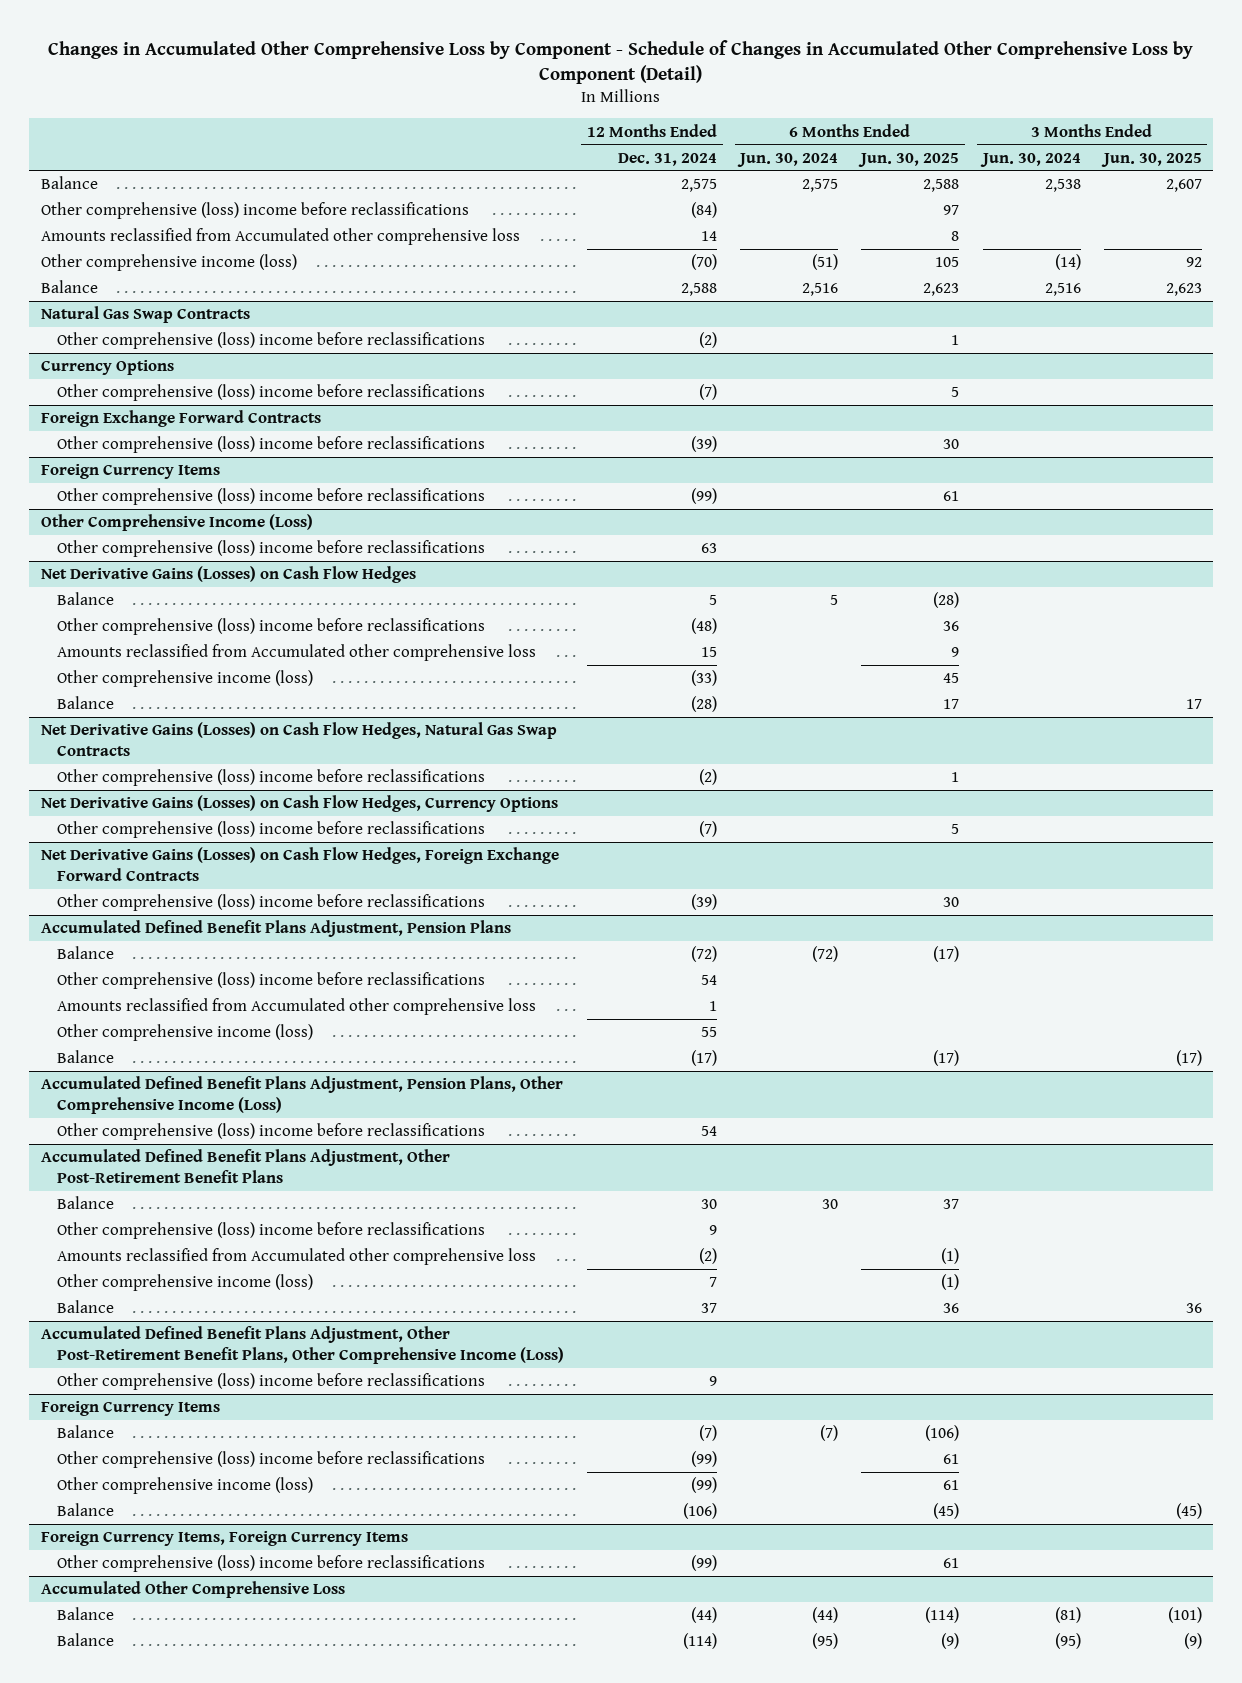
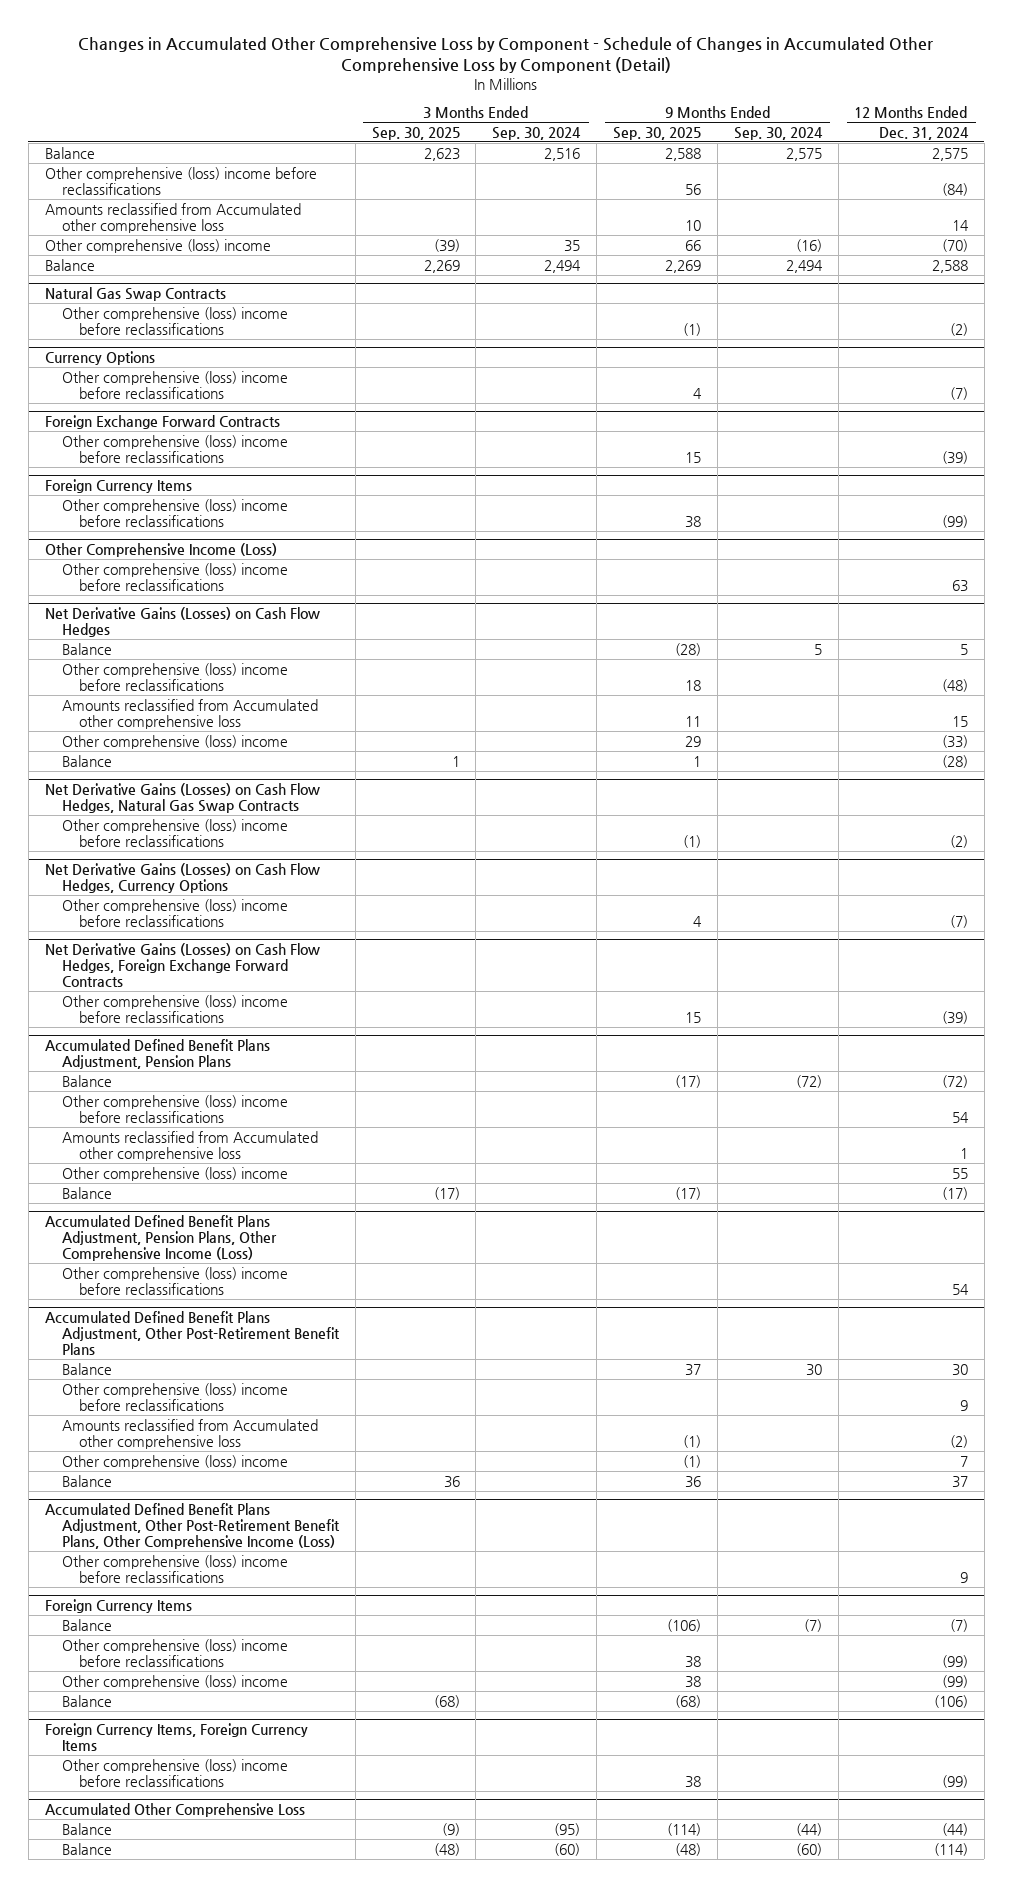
- | 12 Months Ended Dec. 31, 2024 | 6 Months Ended Jun. 30, 2024 | 6 Months Ended Jun. 30, 2025 | 3 Months Ended Jun. 30, 2024 | 3 Months Ended Jun. 30, 2025
+ | 3 Months Ended Sep. 30, 2025 | 3 Months Ended Sep. 30, 2024 | 9 Months Ended Sep. 30, 2025 | 9 Months Ended Sep. 30, 2024 | 12 Months Ended Dec. 31, 2024
- Other comprehensive income (loss) | (70) | (51) | 105 | (14) | 92
+ Other comprehensive (loss) income | (39) | 35 | 66 | (16) | (70)
@ Net Derivative Gains (Losses) on Cash Flow Hedges
- Other comprehensive income (loss) | (33) | | 45 | |
+ Other comprehensive (loss) income | | | 29 | | (33)
@ Accumulated Defined Benefit Plans Adjustment, Pension Plans
- Other comprehensive income (loss) | 55 | | | |
+ Other comprehensive (loss) income | | | | | 55
@ Accumulated Defined Benefit Plans Adjustment, Other Post-Retirement Benefit Plans
- Other comprehensive income (loss) | 7 | | (1) | |
+ Other comprehensive (loss) income | | | (1) | | 7
@ Foreign Currency Items
- Other comprehensive income (loss) | (99) | | 61 | |
+ Other comprehensive (loss) income | | | 38 | | (99)

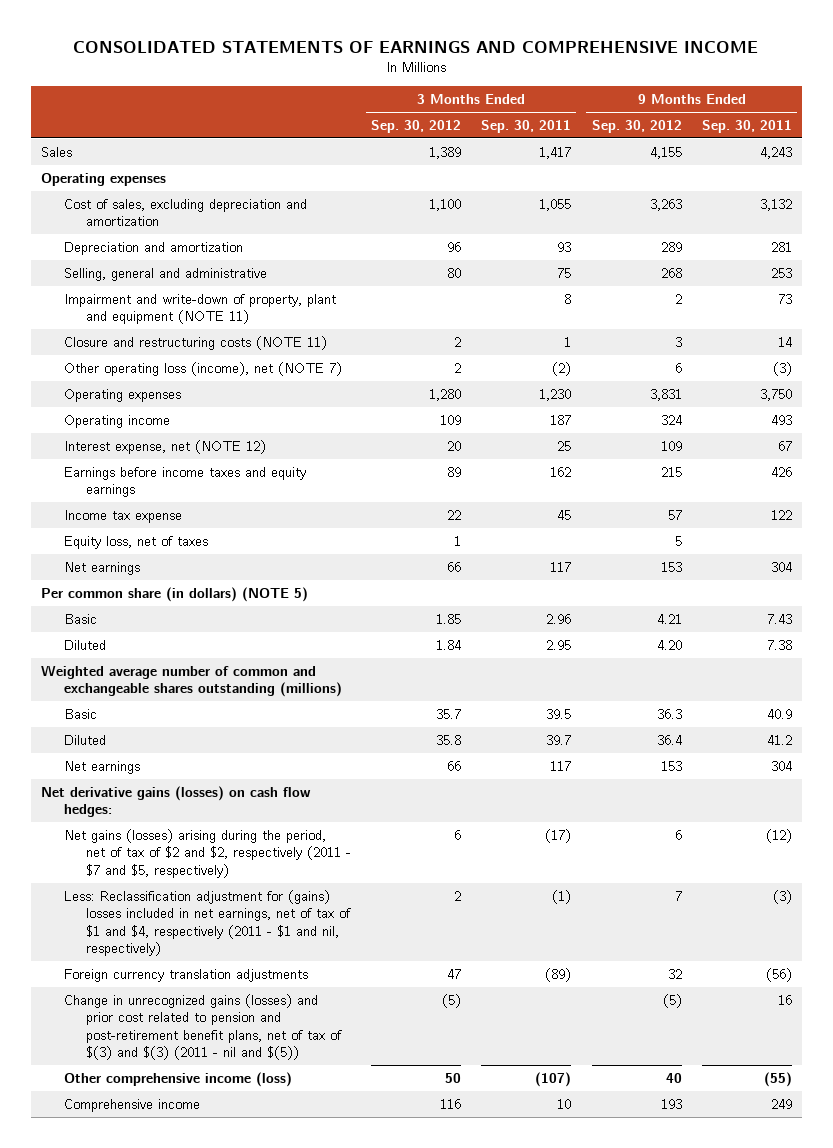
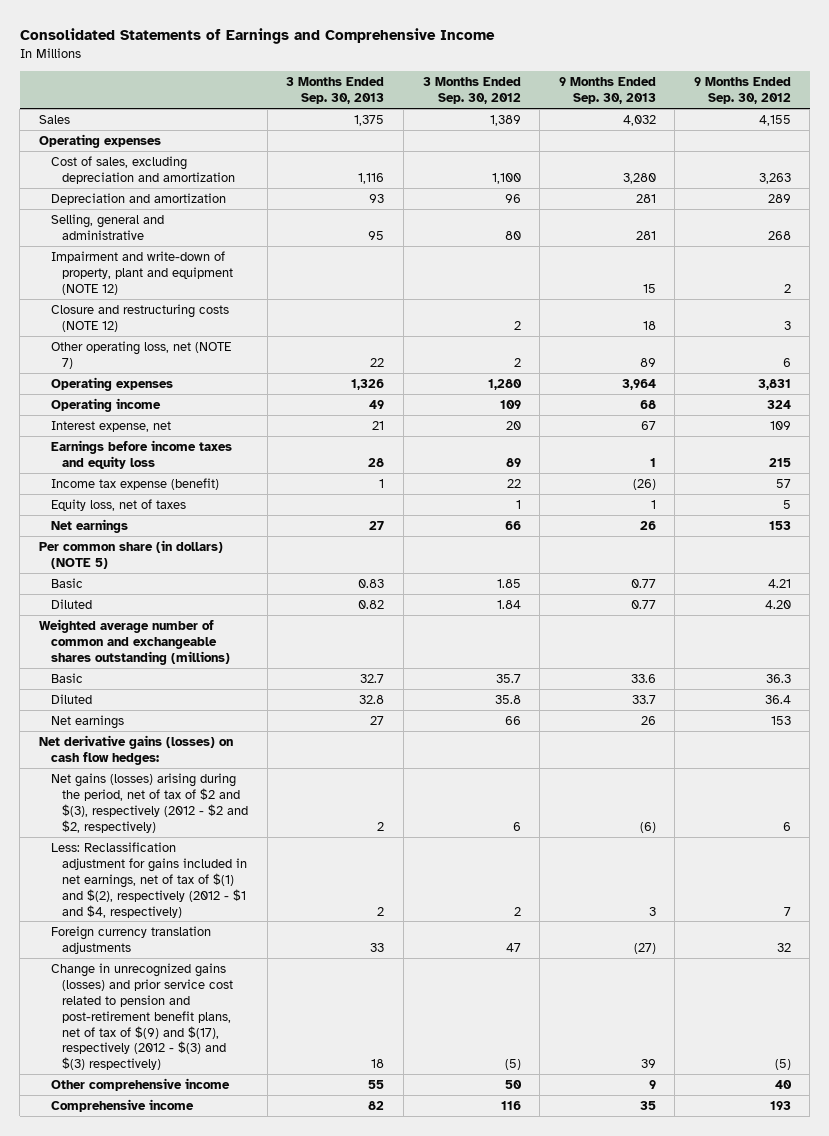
- CONSOLIDATED STATEMENTS OF EARNINGS AND COMPREHENSIVE INCOME
+ Consolidated Statements of Earnings and Comprehensive Income
- | 3 Months Ended Sep. 30, 2012 | 3 Months Ended Sep. 30, 2011 | 9 Months Ended Sep. 30, 2012 | 9 Months Ended Sep. 30, 2011
+ | 3 Months Ended Sep. 30, 2013 | 3 Months Ended Sep. 30, 2012 | 9 Months Ended Sep. 30, 2013 | 9 Months Ended Sep. 30, 2012
- Impairment and write-down of property, plant and equipment (NOTE 11) | | 8 | 2 | 73
- Closure and restructuring costs (NOTE 11) | 2 | 1 | 3 | 14
- Other operating loss (income), net (NOTE 7) | 2 | (2) | 6 | (3)
+ Impairment and write-down of property, plant and equipment (NOTE 12) | | | 15 | 2
+ Closure and restructuring costs (NOTE 12) | | 2 | 18 | 3
+ Other operating loss, net (NOTE 7) | 22 | 2 | 89 | 6
- Interest expense, net (NOTE 12) | 20 | 25 | 109 | 67
- Earnings before income taxes and equity earnings | 89 | 162 | 215 | 426
- Income tax expense | 22 | 45 | 57 | 122
+ Interest expense, net | 21 | 20 | 67 | 109
+ Earnings before income taxes and equity loss | 28 | 89 | 1 | 215
+ Income tax expense (benefit) | 1 | 22 | (26) | 57
- Net gains (losses) arising during the period, net of tax of $2 and $2, respectively (2011 - $7 and $5, respectively) | 6 | (17) | 6 | (12)
- Less: Reclassification adjustment for (gains) losses included in net earnings, net of tax of $1 and $4, respectively (2011 - $1 and nil, respectively) | 2 | (1) | 7 | (3)
+ Net gains (losses) arising during the period, net of tax of $2 and $(3), respectively (2012 - $2 and $2, respectively) | 2 | 6 | (6) | 6
+ Less: Reclassification adjustment for gains included in net earnings, net of tax of $(1) and $(2), respectively (2012 - $1 and $4, respectively) | 2 | 2 | 3 | 7
- Change in unrecognized gains (losses) and prior cost related to pension and post-retirement benefit plans, net of tax of $(3) and $(3) (2011 - nil and $(5)) | (5) | | (5) | 16
- Other comprehensive income (loss) | 50 | (107) | 40 | (55)
+ Change in unrecognized gains (losses) and prior service cost related to pension and post-retirement benefit plans, net of tax of $(9) and $(17), respectively (2012 - $(3) and $(3) respectively) | 18 | (5) | 39 | (5)
+ Other comprehensive income | 55 | 50 | 9 | 40

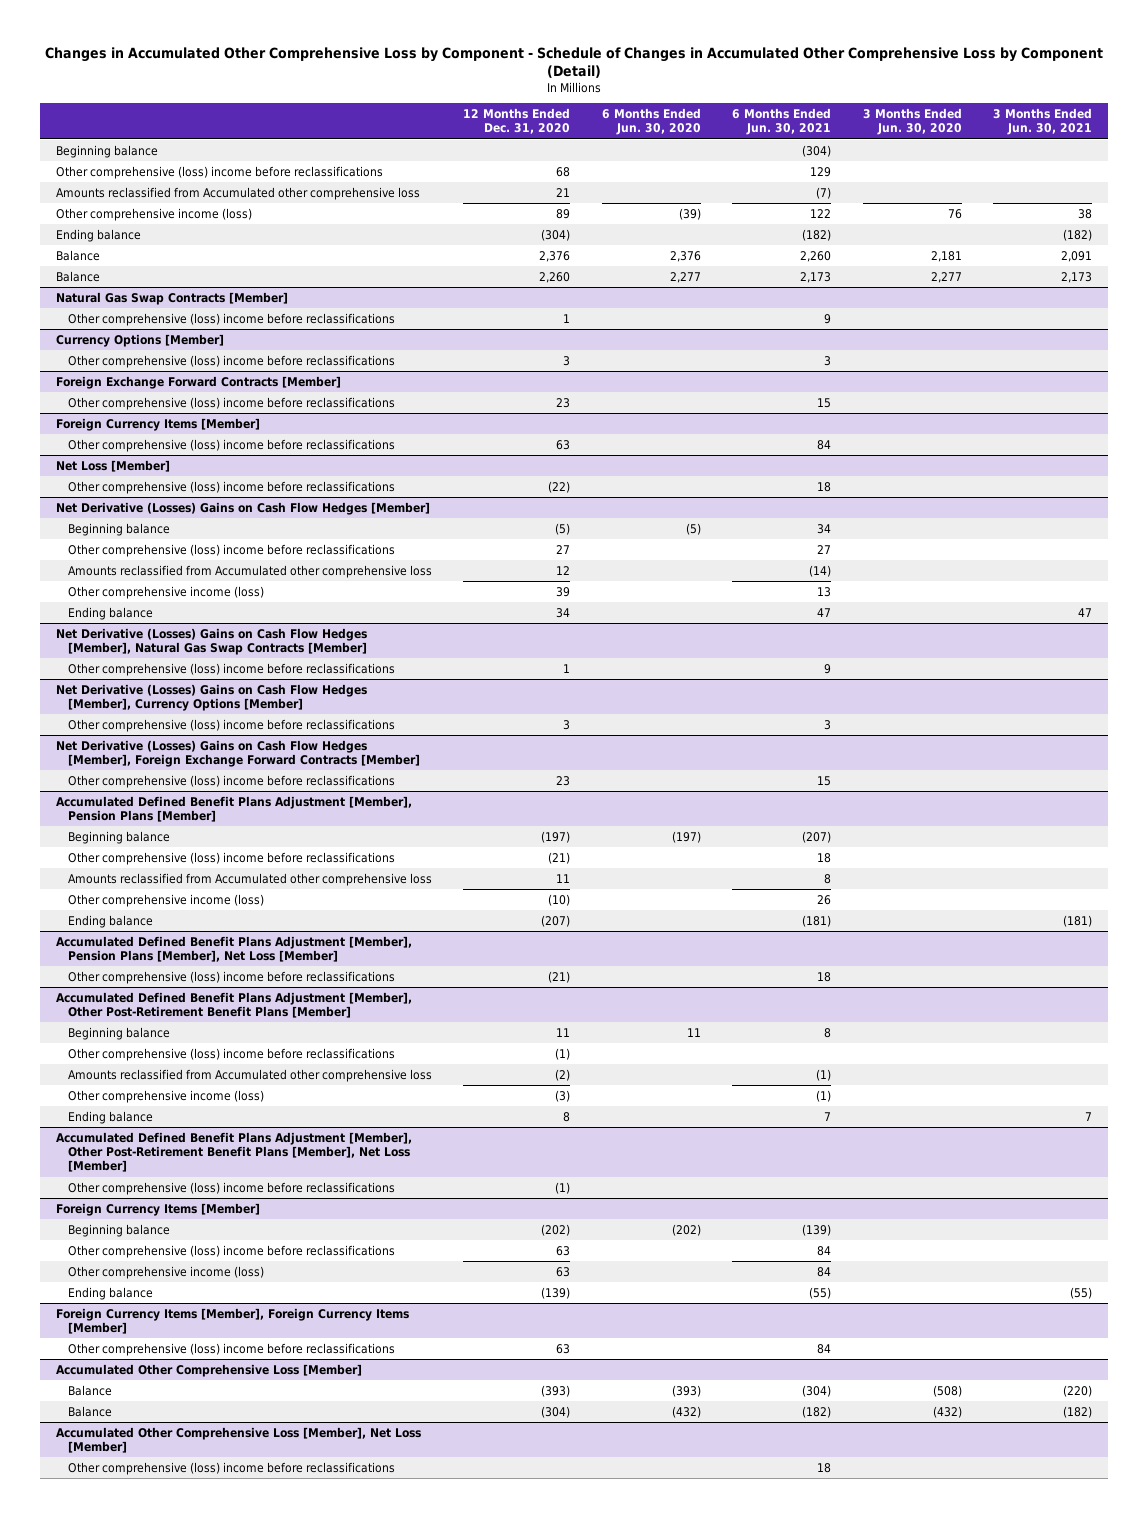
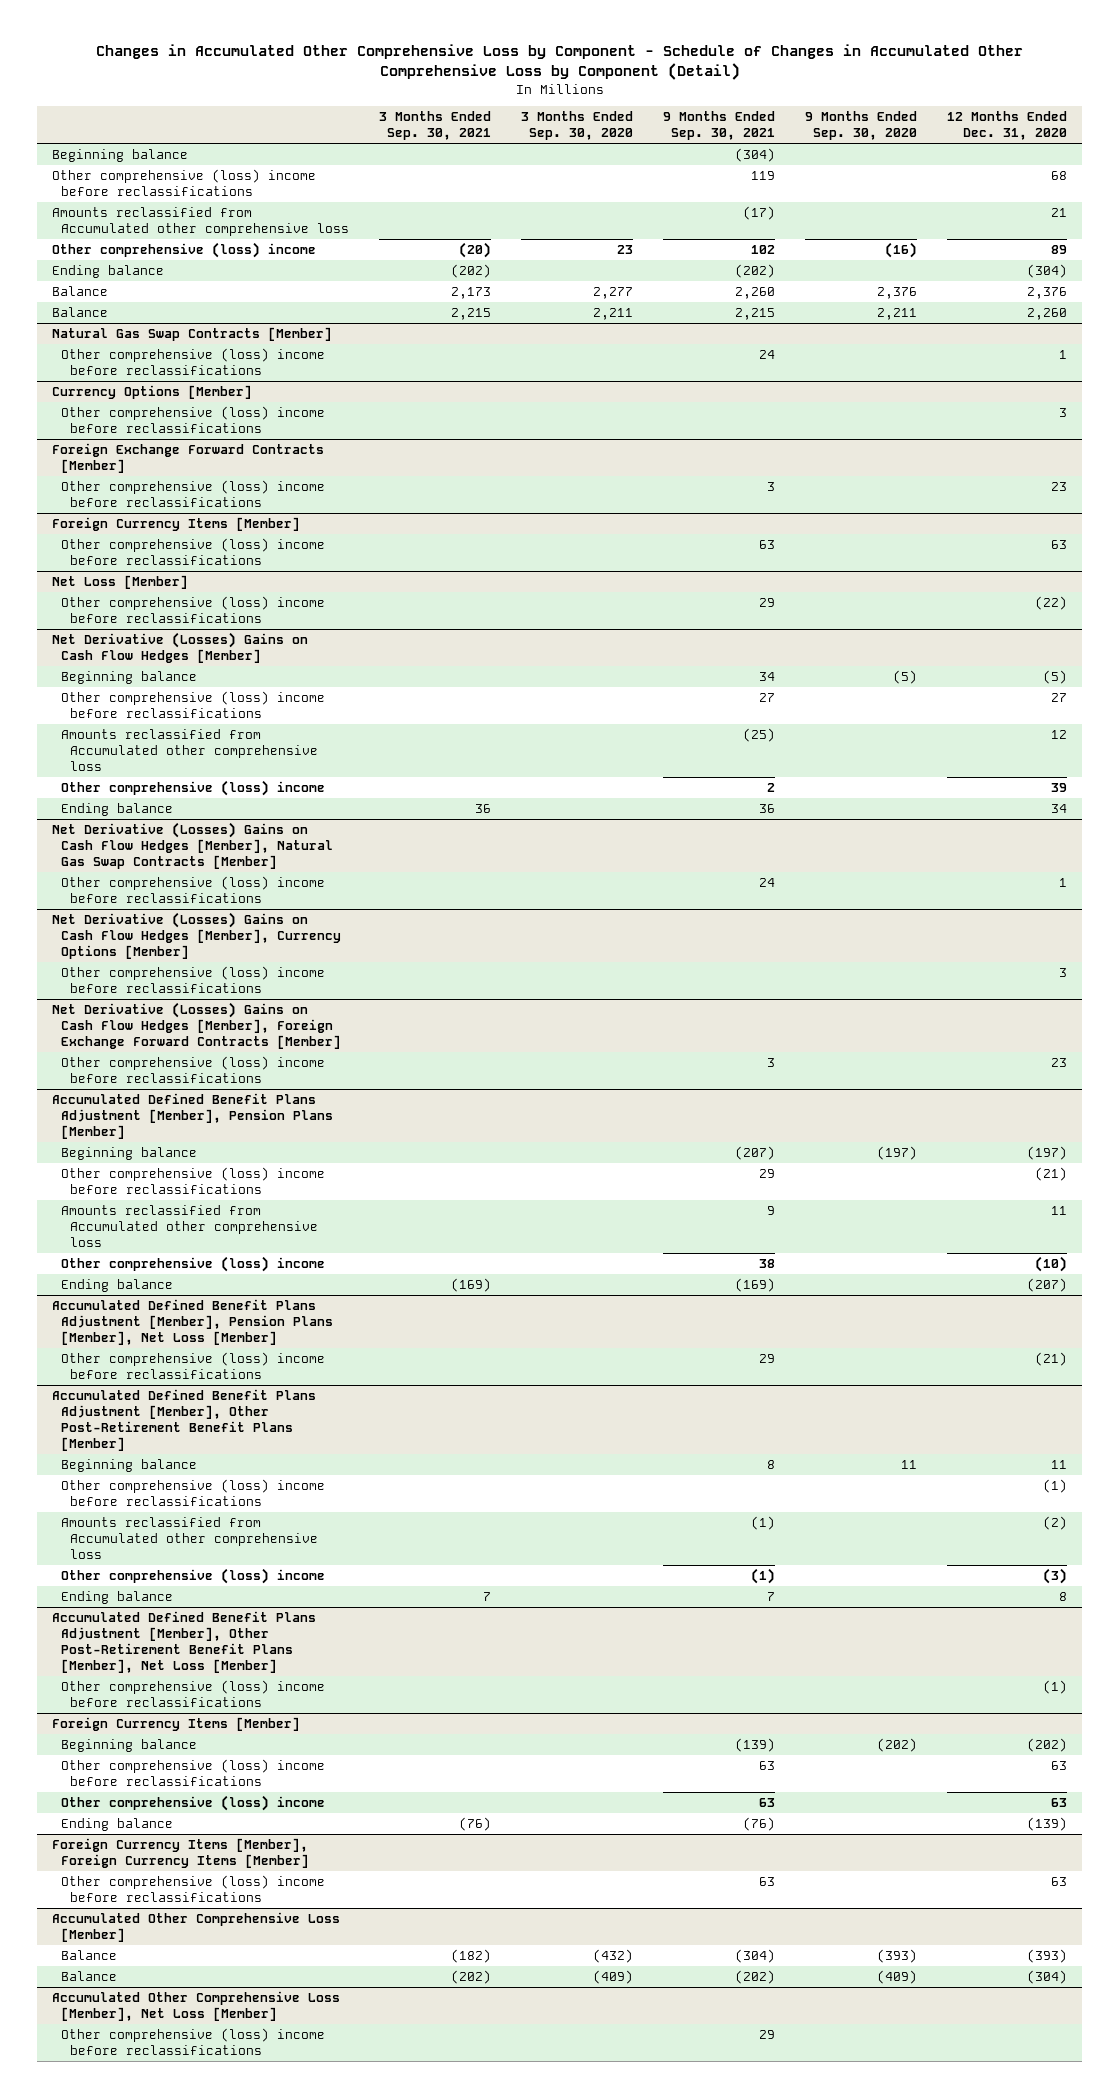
- | 12 Months Ended Dec. 31, 2020 | 6 Months Ended Jun. 30, 2020 | 6 Months Ended Jun. 30, 2021 | 3 Months Ended Jun. 30, 2020 | 3 Months Ended Jun. 30, 2021
+ | 3 Months Ended Sep. 30, 2021 | 3 Months Ended Sep. 30, 2020 | 9 Months Ended Sep. 30, 2021 | 9 Months Ended Sep. 30, 2020 | 12 Months Ended Dec. 31, 2020
- Other comprehensive income (loss) | 89 | (39) | 122 | 76 | 38
+ Other comprehensive (loss) income | (20) | 23 | 102 | (16) | 89
@ Net Derivative (Losses) Gains on Cash Flow Hedges [Member]
- Other comprehensive income (loss) | 39 | | 13 | |
+ Other comprehensive (loss) income | | | 2 | | 39
@ Accumulated Defined Benefit Plans Adjustment [Member], Pension Plans [Member]
- Other comprehensive income (loss) | (10) | | 26 | |
+ Other comprehensive (loss) income | | | 38 | | (10)
@ Accumulated Defined Benefit Plans Adjustment [Member], Other Post-Retirement Benefit Plans [Member]
- Other comprehensive income (loss) | (3) | | (1) | |
+ Other comprehensive (loss) income | | | (1) | | (3)
@ Foreign Currency Items [Member]
- Other comprehensive income (loss) | 63 | | 84 | |
+ Other comprehensive (loss) income | | | 63 | | 63

